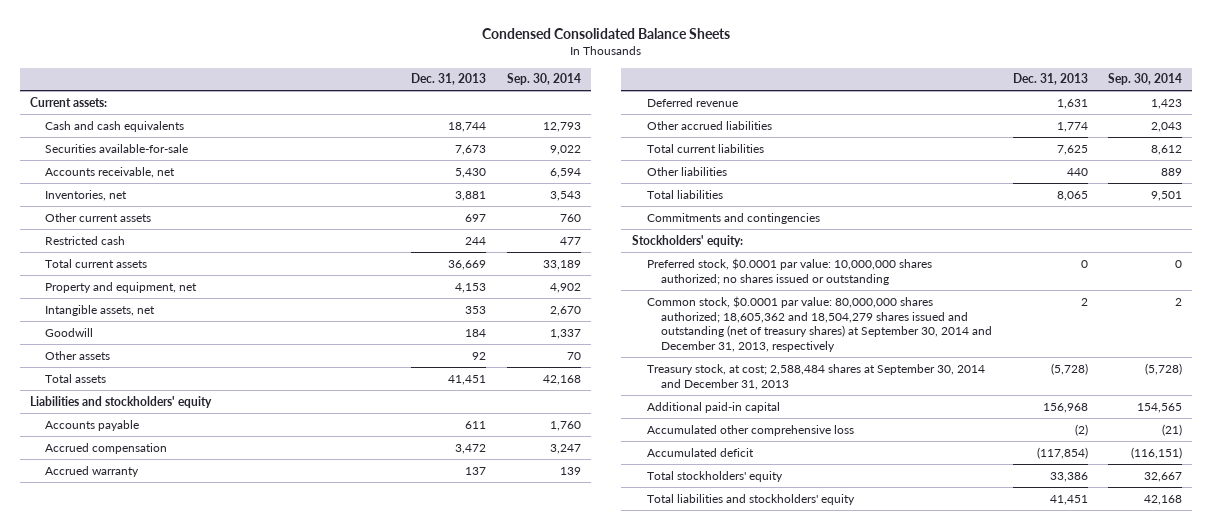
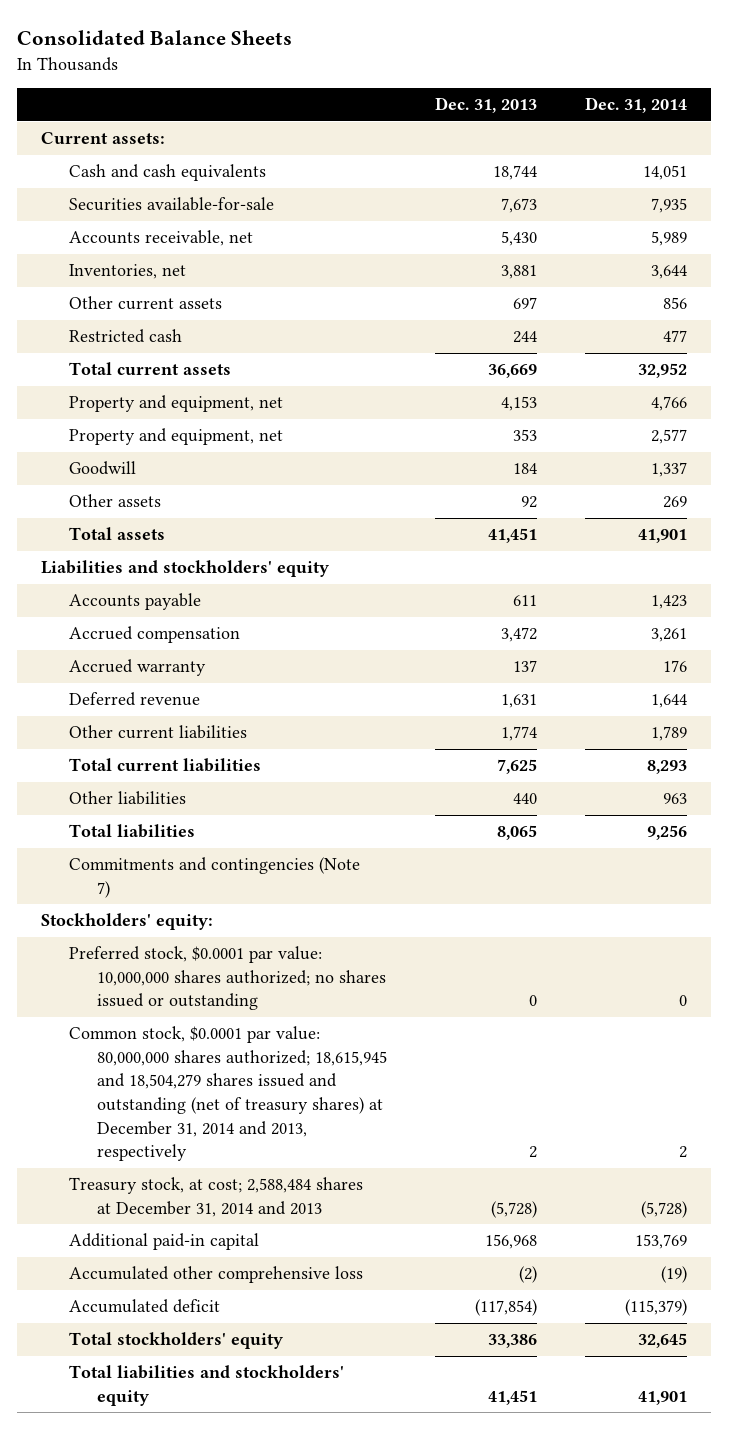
- Condensed Consolidated Balance Sheets
+ Consolidated Balance Sheets
- | Dec. 31, 2013 | Sep. 30, 2014
+ | Dec. 31, 2013 | Dec. 31, 2014
- Intangible assets, net | 353 | 2,670
+ Property and equipment, net | 353 | 2,577
- Other accrued liabilities | 1,774 | 2,043
+ Other current liabilities | 1,774 | 1,789
- Commitments and contingencies
+ Commitments and contingencies (Note 7)
- Common stock, $0.0001 par value: 80,000,000 shares authorized; 18,605,362 and 18,504,279 shares issued and outstanding (net of treasury shares) at September 30, 2014 and December 31, 2013, respectively | 2 | 2
- Treasury stock, at cost; 2,588,484 shares at September 30, 2014 and December 31, 2013 | (5,728) | (5,728)
+ Common stock, $0.0001 par value: 80,000,000 shares authorized; 18,615,945 and 18,504,279 shares issued and outstanding (net of treasury shares) at December 31, 2014 and 2013, respectively | 2 | 2
+ Treasury stock, at cost; 2,588,484 shares at December 31, 2014 and 2013 | (5,728) | (5,728)

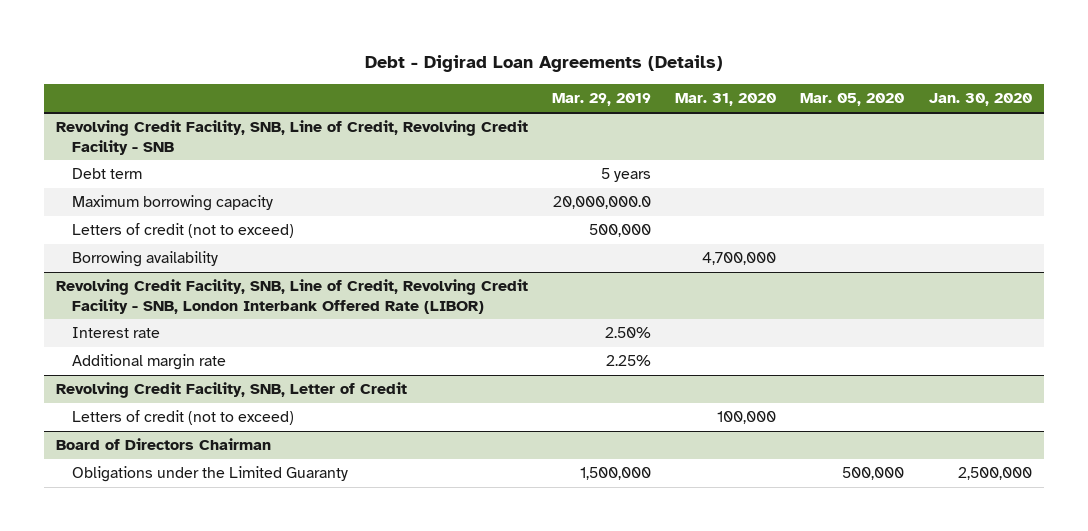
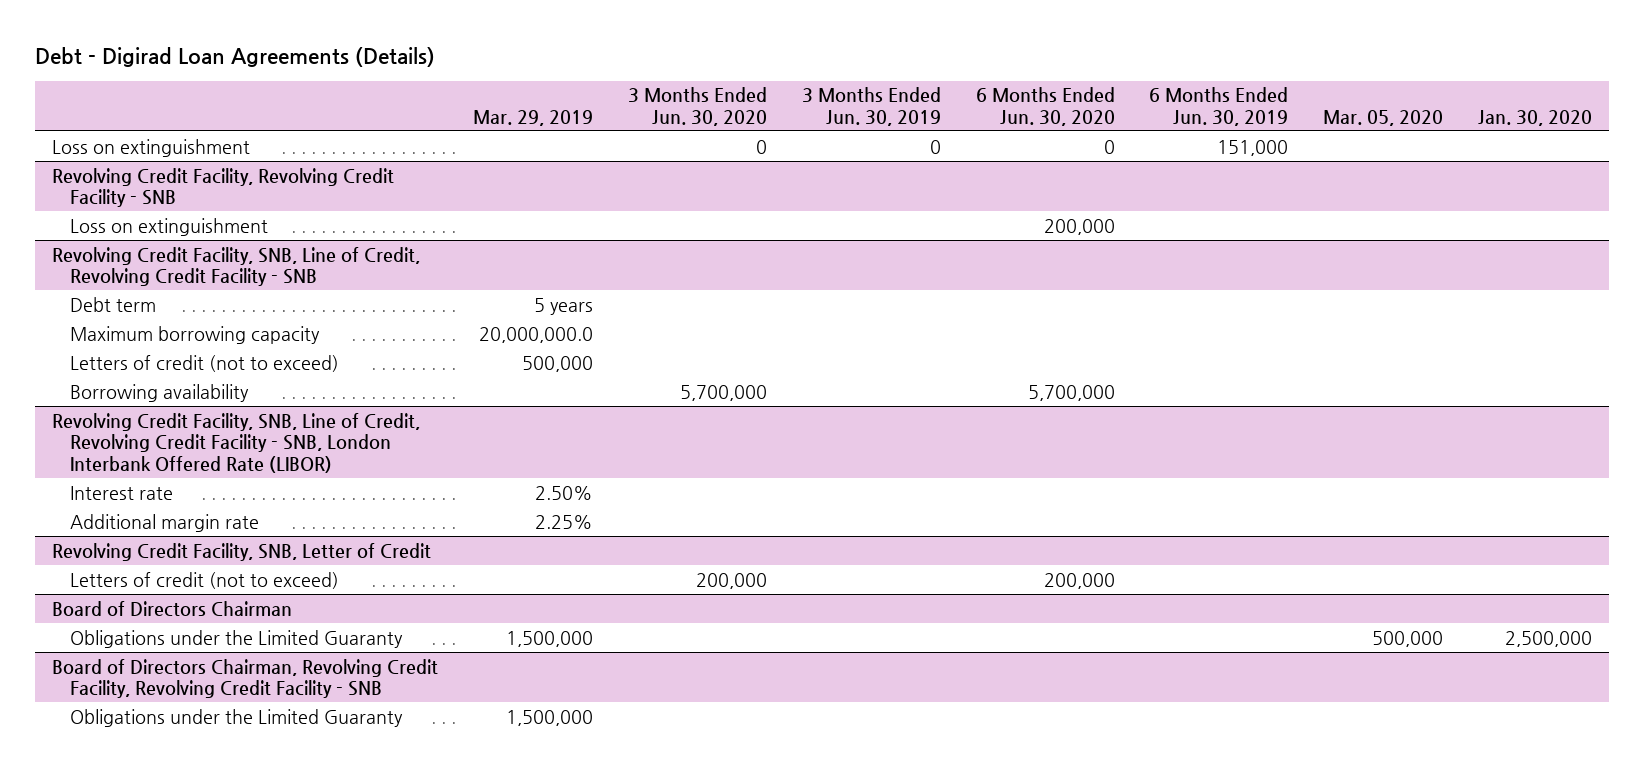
- | Mar. 29, 2019 | Mar. 31, 2020 | Mar. 05, 2020 | Jan. 30, 2020
+ | Mar. 29, 2019 | 3 Months Ended Jun. 30, 2020 | 3 Months Ended Jun. 30, 2019 | 6 Months Ended Jun. 30, 2020 | 6 Months Ended Jun. 30, 2019 | Mar. 05, 2020 | Jan. 30, 2020
+ Loss on extinguishment | | 0 | 0 | 0 | 151,000 | |
+ Revolving Credit Facility, Revolving Credit Facility - SNB
+ Loss on extinguishment | | | | 200,000 | | |
+ Board of Directors Chairman, Revolving Credit Facility, Revolving Credit Facility - SNB
+ Obligations under the Limited Guaranty | 1,500,000 | | | | | |

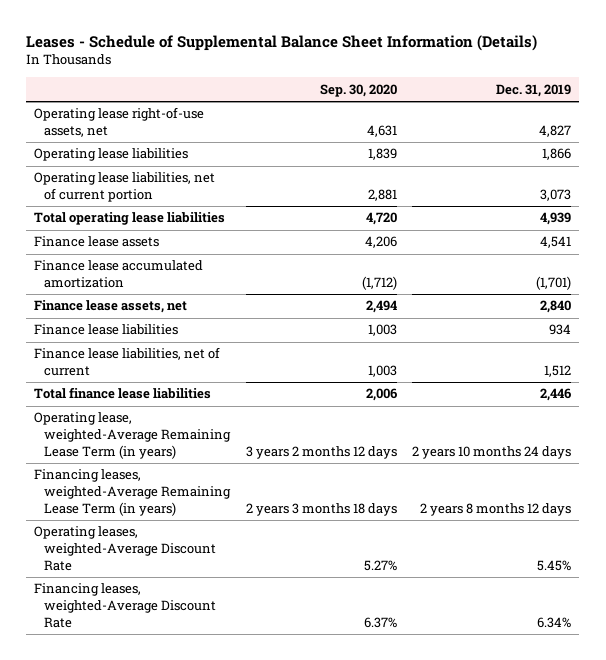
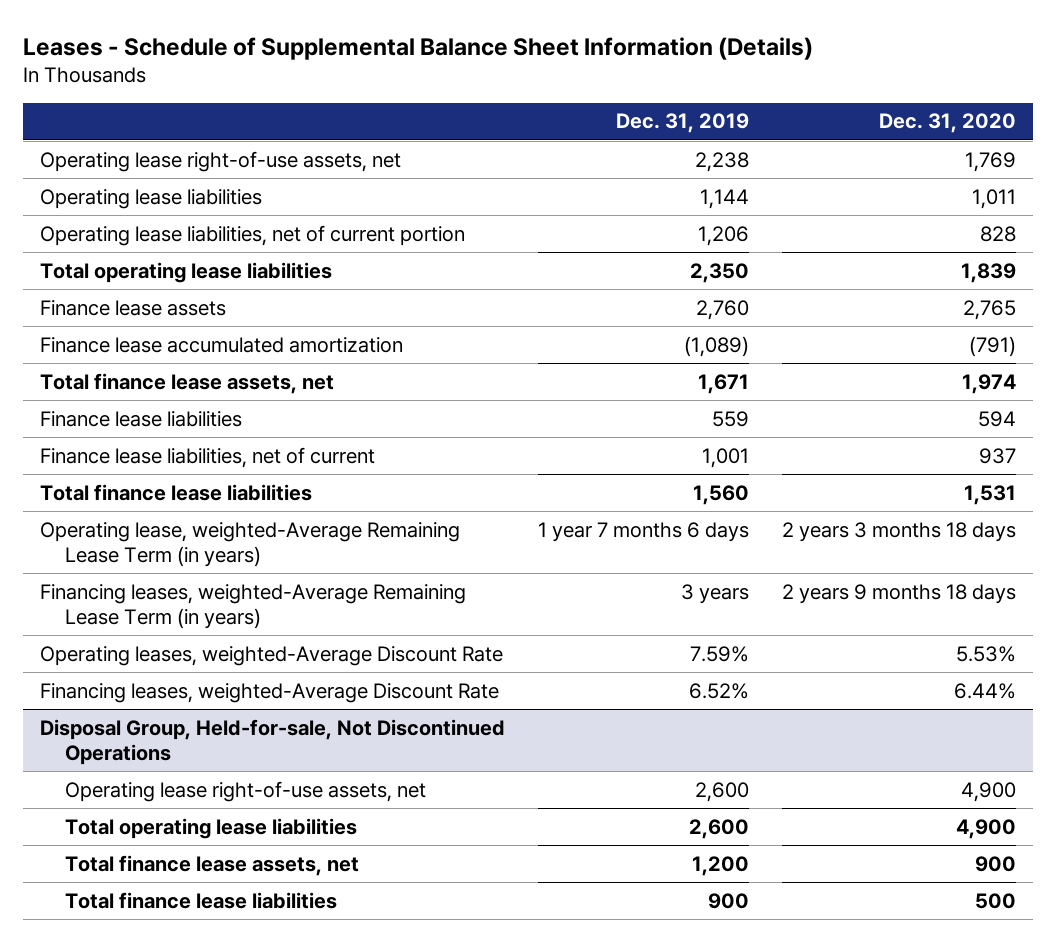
- | Sep. 30, 2020 | Dec. 31, 2019
+ | Dec. 31, 2019 | Dec. 31, 2020
- Operating lease right-of-use assets, net | 4,631 | 4,827
- Operating lease liabilities | 1,839 | 1,866
- Operating lease liabilities, net of current portion | 2,881 | 3,073
- Total operating lease liabilities | 4,720 | 4,939
- Finance lease assets | 4,206 | 4,541
- Finance lease accumulated amortization | (1,712) | (1,701)
- Finance lease assets, net | 2,494 | 2,840
- Finance lease liabilities | 1,003 | 934
- Finance lease liabilities, net of current | 1,003 | 1,512
- Total finance lease liabilities | 2,006 | 2,446
- Operating lease, weighted-Average Remaining Lease Term (in years) | 3 years 2 months 12 days | 2 years 10 months 24 days
- Financing leases, weighted-Average Remaining Lease Term (in years) | 2 years 3 months 18 days | 2 years 8 months 12 days
- Operating leases, weighted-Average Discount Rate | 5.27% | 5.45%
- Financing leases, weighted-Average Discount Rate | 6.37% | 6.34%
+ Operating lease right-of-use assets, net | 2,238 | 1,769
+ Operating lease liabilities | 1,144 | 1,011
+ Operating lease liabilities, net of current portion | 1,206 | 828
+ Total operating lease liabilities | 2,350 | 1,839
+ Finance lease assets | 2,760 | 2,765
+ Finance lease accumulated amortization | (1,089) | (791)
+ Total finance lease assets, net | 1,671 | 1,974
+ Finance lease liabilities | 559 | 594
+ Finance lease liabilities, net of current | 1,001 | 937
+ Total finance lease liabilities | 1,560 | 1,531
+ Operating lease, weighted-Average Remaining Lease Term (in years) | 1 year 7 months 6 days | 2 years 3 months 18 days
+ Financing leases, weighted-Average Remaining Lease Term (in years) | 3 years | 2 years 9 months 18 days
+ Operating leases, weighted-Average Discount Rate | 7.59% | 5.53%
+ Financing leases, weighted-Average Discount Rate | 6.52% | 6.44%
+ Disposal Group, Held-for-sale, Not Discontinued Operations
+ Operating lease right-of-use assets, net | 2,600 | 4,900
+ Total operating lease liabilities | 2,600 | 4,900
+ Total finance lease assets, net | 1,200 | 900
+ Total finance lease liabilities | 900 | 500

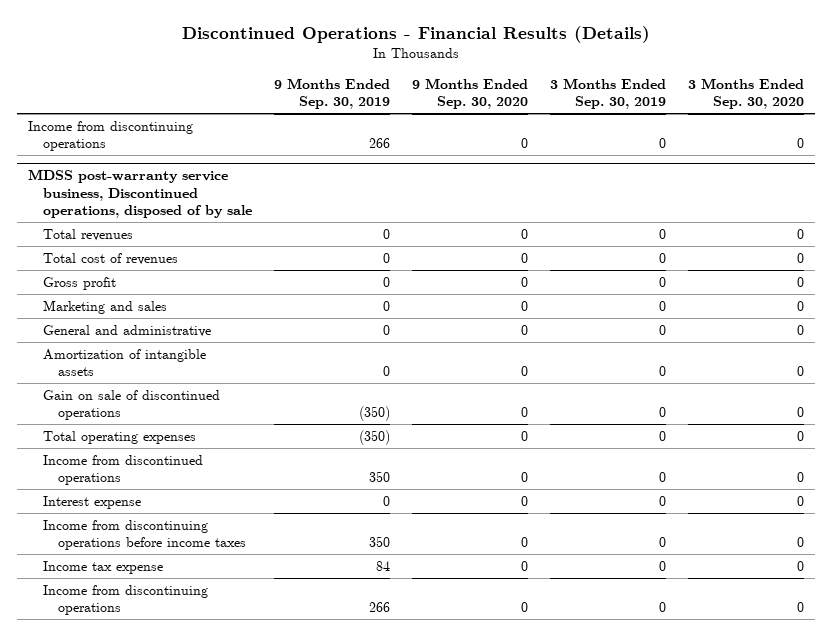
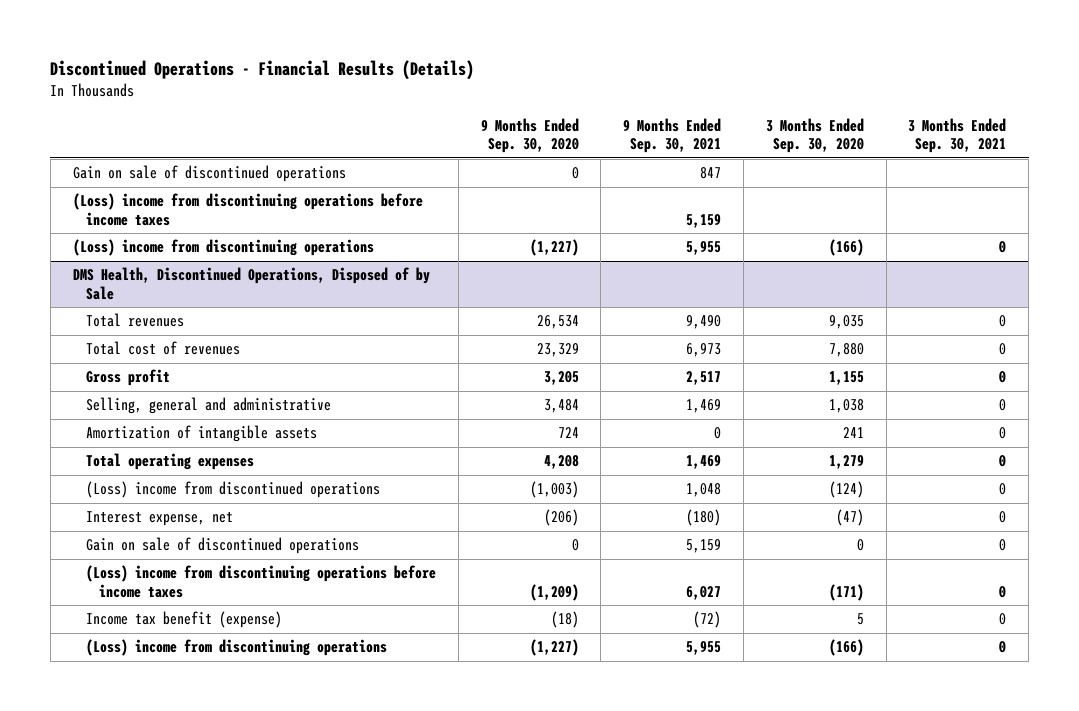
- | 9 Months Ended Sep. 30, 2019 | 9 Months Ended Sep. 30, 2020 | 3 Months Ended Sep. 30, 2019 | 3 Months Ended Sep. 30, 2020
+ | 9 Months Ended Sep. 30, 2020 | 9 Months Ended Sep. 30, 2021 | 3 Months Ended Sep. 30, 2020 | 3 Months Ended Sep. 30, 2021
- Income from discontinuing operations | 266 | 0 | 0 | 0
- MDSS post-warranty service business, Discontinued operations, disposed of by sale
- Total revenues | 0 | 0 | 0 | 0
- Total cost of revenues | 0 | 0 | 0 | 0
- Gross profit | 0 | 0 | 0 | 0
- Marketing and sales | 0 | 0 | 0 | 0
- General and administrative | 0 | 0 | 0 | 0
- Amortization of intangible assets | 0 | 0 | 0 | 0
+ Gain on sale of discontinued operations | 0 | 847 | |
+ (Loss) income from discontinuing operations before income taxes | | 5,159 | |
+ (Loss) income from discontinuing operations | (1,227) | 5,955 | (166) | 0
+ DMS Health, Discontinued Operations, Disposed of by Sale
+ Total revenues | 26,534 | 9,490 | 9,035 | 0
+ Total cost of revenues | 23,329 | 6,973 | 7,880 | 0
+ Gross profit | 3,205 | 2,517 | 1,155 | 0
+ Selling, general and administrative | 3,484 | 1,469 | 1,038 | 0
+ Amortization of intangible assets | 724 | 0 | 241 | 0
+ Total operating expenses | 4,208 | 1,469 | 1,279 | 0
+ (Loss) income from discontinued operations | (1,003) | 1,048 | (124) | 0
+ Interest expense, net | (206) | (180) | (47) | 0
- Total operating expenses | (350) | 0 | 0 | 0
- Income from discontinued operations | 350 | 0 | 0 | 0
- Interest expense | 0 | 0 | 0 | 0
- Income from discontinuing operations before income taxes | 350 | 0 | 0 | 0
- Income tax expense | 84 | 0 | 0 | 0
- Income from discontinuing operations | 266 | 0 | 0 | 0
+ (Loss) income from discontinuing operations before income taxes | (1,209) | 6,027 | (171) | 0
+ Income tax benefit (expense) | (18) | (72) | 5 | 0
+ (Loss) income from discontinuing operations | (1,227) | 5,955 | (166) | 0

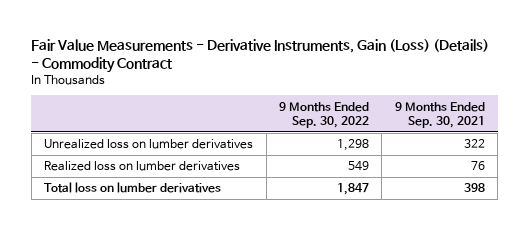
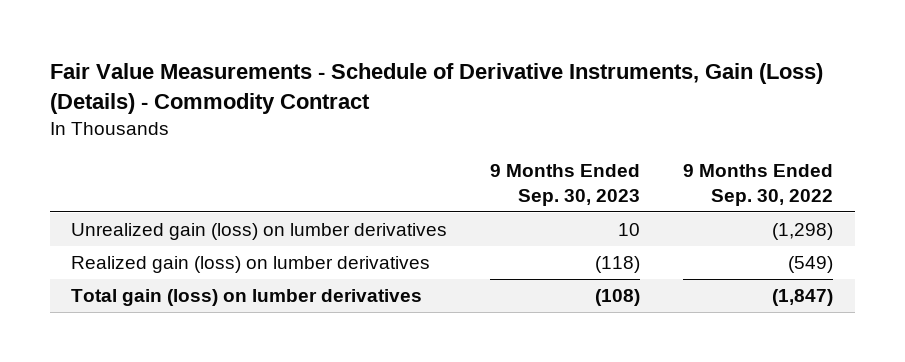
- Fair Value Measurements - Derivative Instruments, Gain (Loss) (Details) - Commodity Contract
+ Fair Value Measurements - Schedule of Derivative Instruments, Gain (Loss) (Details) - Commodity Contract
- | 9 Months Ended Sep. 30, 2022 | 9 Months Ended Sep. 30, 2021
+ | 9 Months Ended Sep. 30, 2023 | 9 Months Ended Sep. 30, 2022
- Unrealized loss on lumber derivatives | 1,298 | 322
- Realized loss on lumber derivatives | 549 | 76
- Total loss on lumber derivatives | 1,847 | 398
+ Unrealized gain (loss) on lumber derivatives | 10 | (1,298)
+ Realized gain (loss) on lumber derivatives | (118) | (549)
+ Total gain (loss) on lumber derivatives | (108) | (1,847)

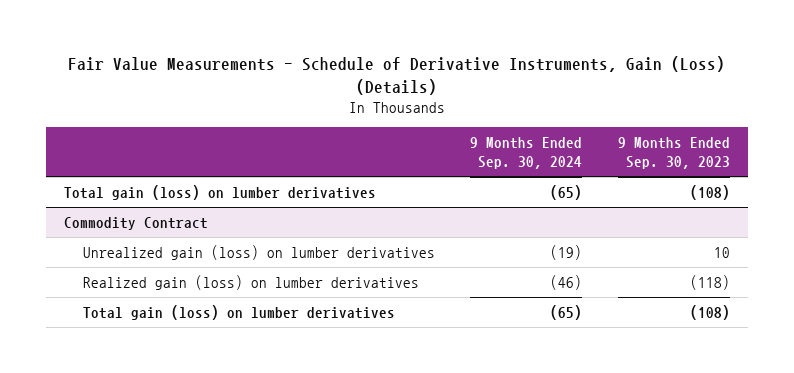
- Fair Value Measurements - Schedule of Derivative Instruments, Gain (Loss) (Details) - Commodity Contract
+ Fair Value Measurements - Schedule of Derivative Instruments, Gain (Loss) (Details)
- | 9 Months Ended Sep. 30, 2023 | 9 Months Ended Sep. 30, 2022
+ | 9 Months Ended Sep. 30, 2024 | 9 Months Ended Sep. 30, 2023
+ Total gain (loss) on lumber derivatives | (65) | (108)
+ Commodity Contract

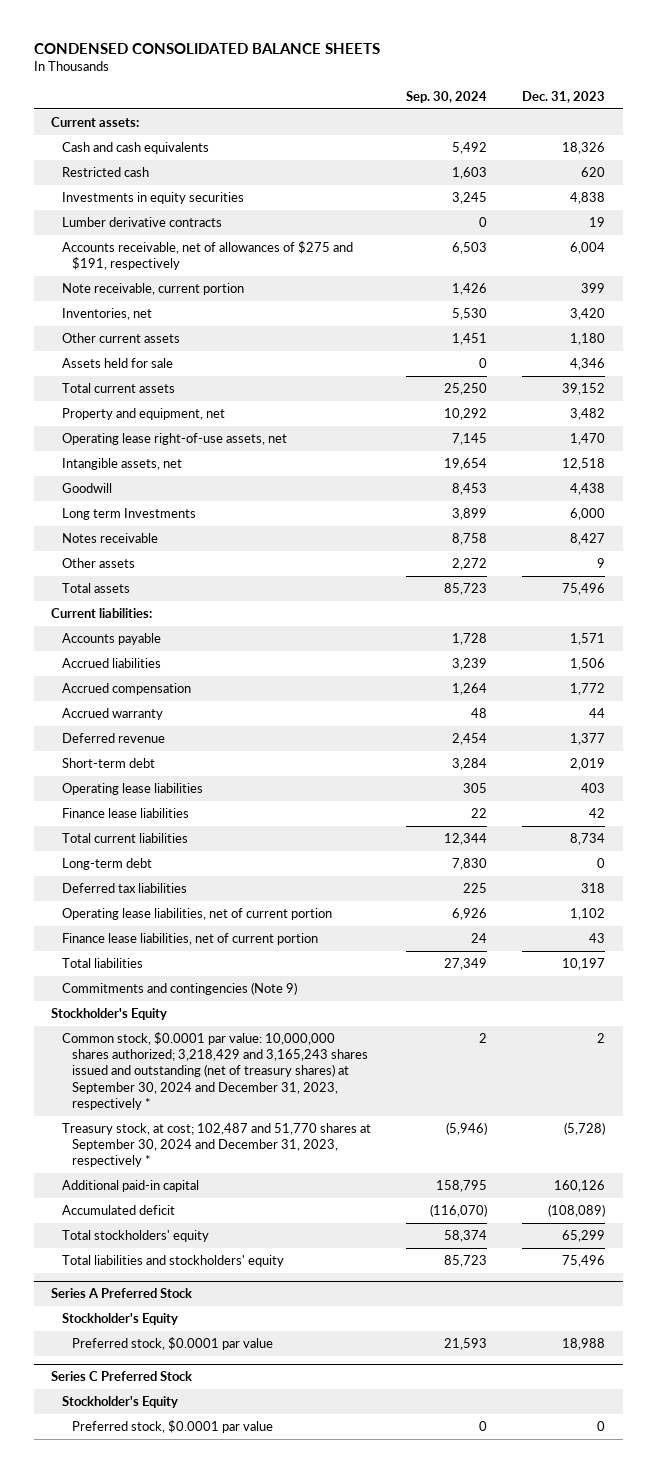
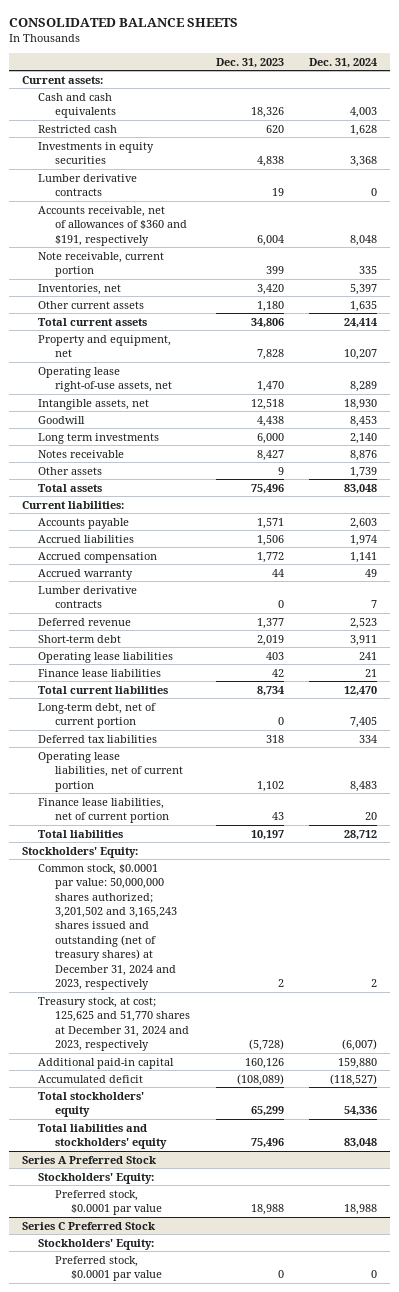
- CONDENSED CONSOLIDATED BALANCE SHEETS
+ CONSOLIDATED BALANCE SHEETS
- | Sep. 30, 2024 | Dec. 31, 2023
+ | Dec. 31, 2023 | Dec. 31, 2024
- Accounts receivable, net of allowances of $275 and $191, respectively | 6,503 | 6,004
+ Accounts receivable, net of allowances of $360 and $191, respectively | 6,004 | 8,048
- Assets held for sale | 0 | 4,346
- Total current assets | 25,250 | 39,152
- Property and equipment, net | 10,292 | 3,482
+ Total current assets | 34,806 | 24,414
+ Property and equipment, net | 7,828 | 10,207
- Long term Investments | 3,899 | 6,000
+ Long term investments | 6,000 | 2,140
+ Lumber derivative contracts | 0 | 7
- Long-term debt | 7,830 | 0
+ Long-term debt, net of current portion | 0 | 7,405
- Commitments and contingencies (Note 9)
- Stockholder's Equity
- Common stock, $0.0001 par value: 10,000,000 shares authorized; 3,218,429 and 3,165,243 shares issued and outstanding (net of treasury shares) at September 30, 2024 and December 31, 2023, respectively * | 2 | 2
- Treasury stock, at cost; 102,487 and 51,770 shares at September 30, 2024 and December 31, 2023, respectively * | (5,946) | (5,728)
+ Stockholders' Equity:
+ Common stock, $0.0001 par value: 50,000,000 shares authorized; 3,201,502 and 3,165,243 shares issued and outstanding (net of treasury shares) at December 31, 2024 and 2023, respectively | 2 | 2
+ Treasury stock, at cost; 125,625 and 51,770 shares at December 31, 2024 and 2023, respectively | (5,728) | (6,007)
@ Series A Preferred Stock
- Stockholder's Equity
+ Stockholders' Equity:
@ Series C Preferred Stock
- Stockholder's Equity
+ Stockholders' Equity:

